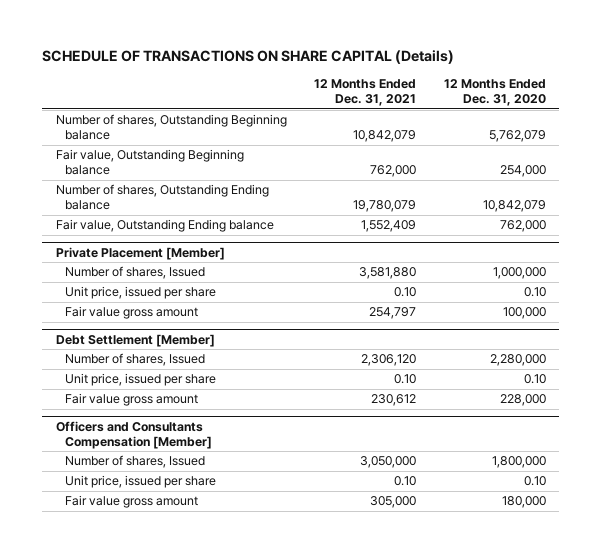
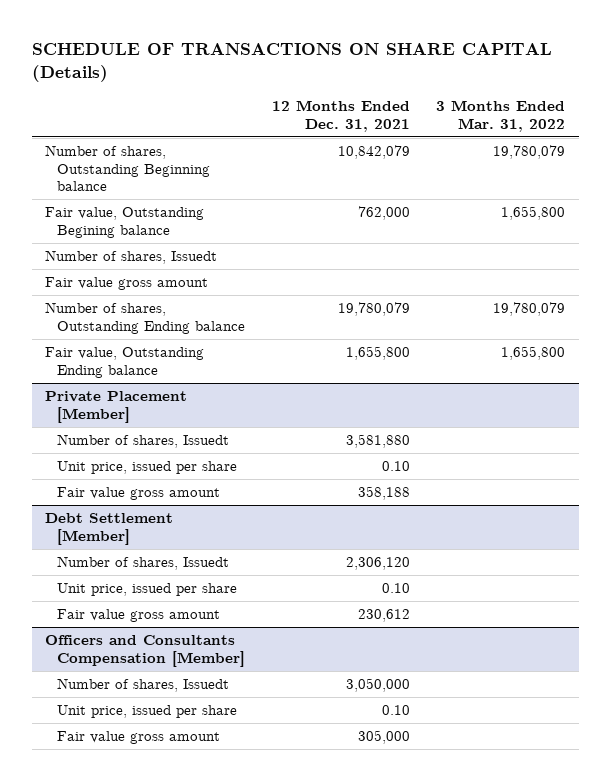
- | 12 Months Ended Dec. 31, 2021 | 12 Months Ended Dec. 31, 2020
+ | 12 Months Ended Dec. 31, 2021 | 3 Months Ended Mar. 31, 2022
- Fair value, Outstanding Beginning balance | 762,000 | 254,000
+ Fair value, Outstanding Begining balance | 762,000 | 1,655,800
+ Number of shares, Issuedt
+ Fair value gross amount
- Fair value, Outstanding Ending balance | 1,552,409 | 762,000
+ Fair value, Outstanding Ending balance | 1,655,800 | 1,655,800
@ Private Placement [Member]
- Number of shares, Issued | 3,581,880 | 1,000,000
+ Number of shares, Issuedt | 3,581,880 |
- Fair value gross amount | 254,797 | 100,000
+ Fair value gross amount | 358,188 |
@ Debt Settlement [Member]
- Number of shares, Issued | 2,306,120 | 2,280,000
+ Number of shares, Issuedt | 2,306,120 |
@ Officers and Consultants Compensation [Member]
- Number of shares, Issued | 3,050,000 | 1,800,000
+ Number of shares, Issuedt | 3,050,000 |

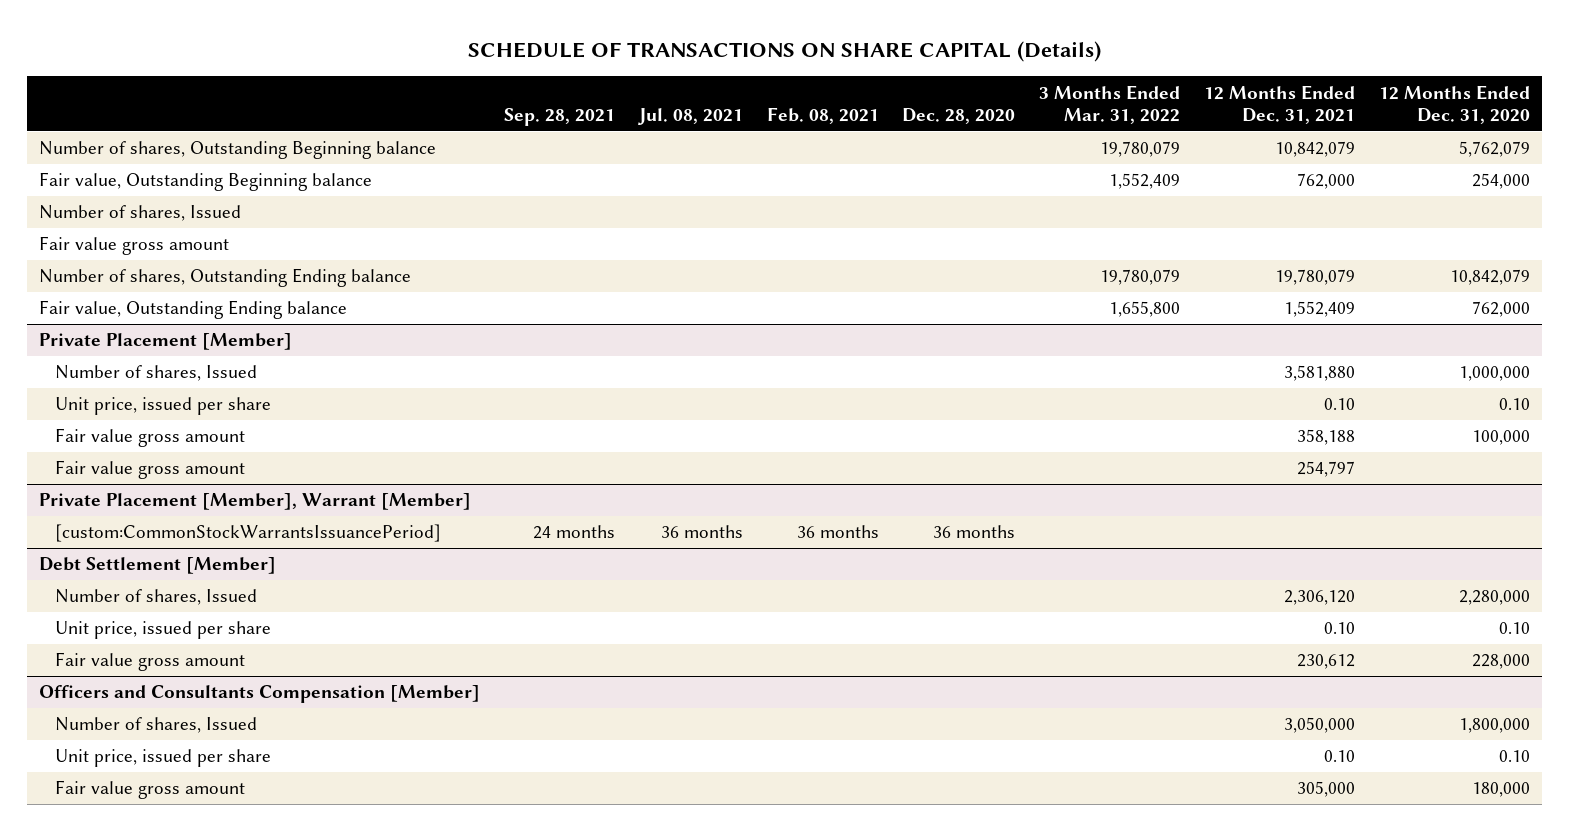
- | 12 Months Ended Dec. 31, 2021 | 3 Months Ended Mar. 31, 2022
+ | Sep. 28, 2021 | Jul. 08, 2021 | Feb. 08, 2021 | Dec. 28, 2020 | 3 Months Ended Mar. 31, 2022 | 12 Months Ended Dec. 31, 2021 | 12 Months Ended Dec. 31, 2020
- Fair value, Outstanding Begining balance | 762,000 | 1,655,800
- Number of shares, Issuedt
+ Fair value, Outstanding Beginning balance | | | | | 1,552,409 | 762,000 | 254,000
+ Number of shares, Issued
- Fair value, Outstanding Ending balance | 1,655,800 | 1,655,800
+ Fair value, Outstanding Ending balance | | | | | 1,655,800 | 1,552,409 | 762,000
@ Private Placement [Member]
- Number of shares, Issuedt | 3,581,880 |
+ Number of shares, Issued | | | | | | 3,581,880 | 1,000,000
+ Fair value gross amount | | | | | | 254,797 |
+ Private Placement [Member], Warrant [Member]
+ [custom:CommonStockWarrantsIssuancePeriod] | 24 months | 36 months | 36 months | 36 months | | |
@ Debt Settlement [Member]
- Number of shares, Issuedt | 2,306,120 |
+ Number of shares, Issued | | | | | | 2,306,120 | 2,280,000
@ Officers and Consultants Compensation [Member]
- Number of shares, Issuedt | 3,050,000 |
+ Number of shares, Issued | | | | | | 3,050,000 | 1,800,000

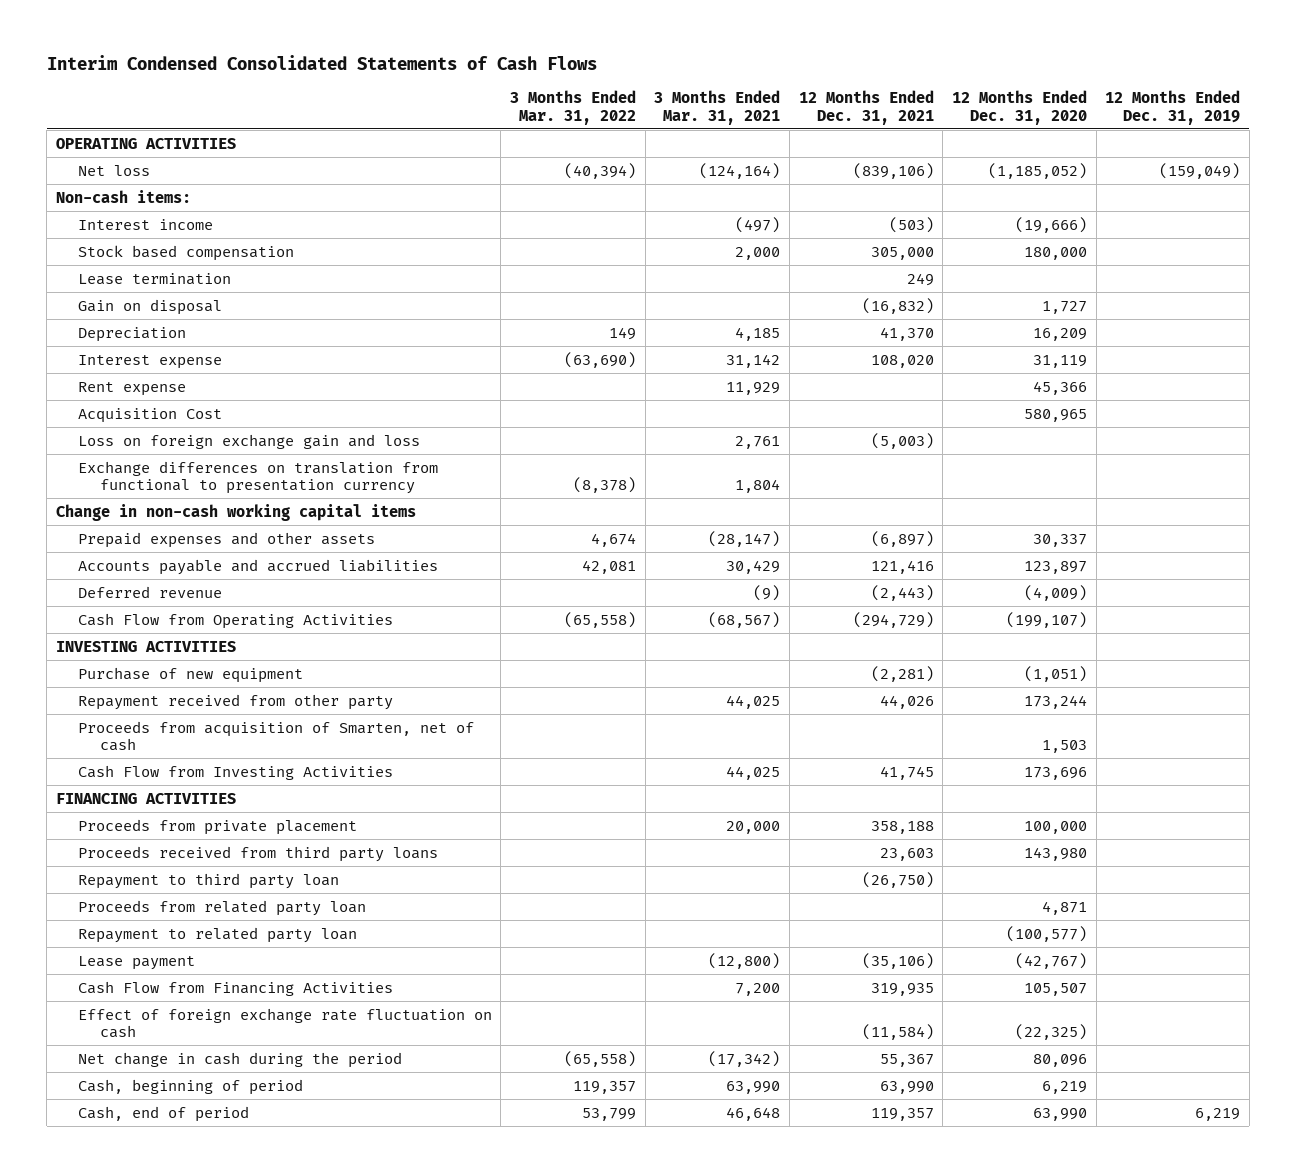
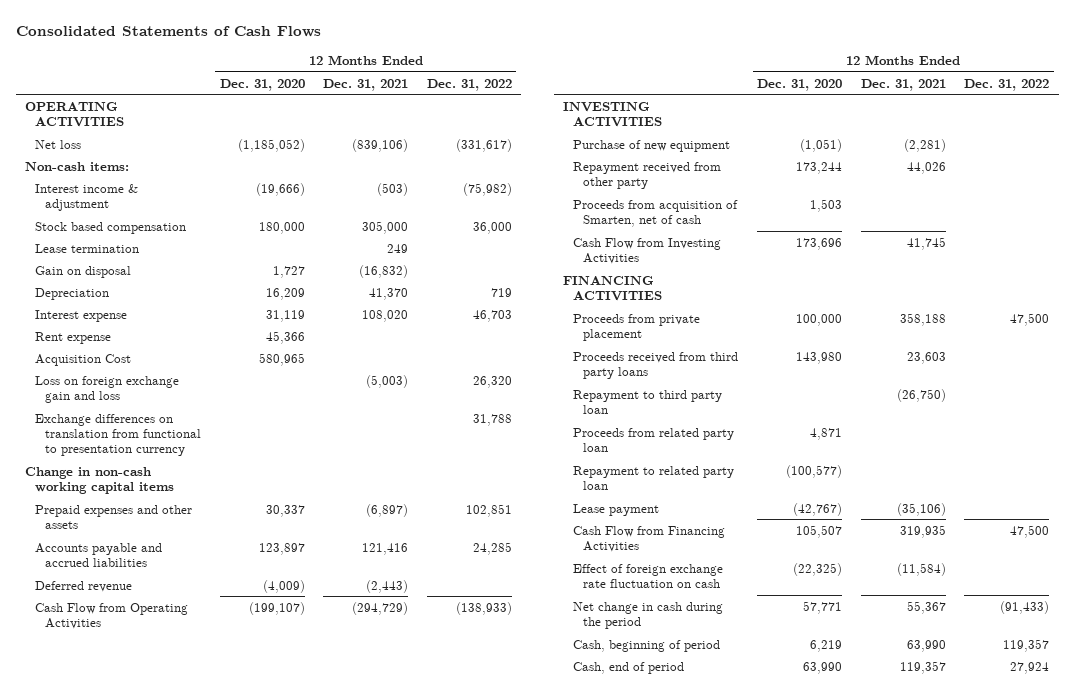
- Interim Condensed Consolidated Statements of Cash Flows
+ Consolidated Statements of Cash Flows
- | 3 Months Ended Mar. 31, 2022 | 3 Months Ended Mar. 31, 2021 | 12 Months Ended Dec. 31, 2021 | 12 Months Ended Dec. 31, 2020 | 12 Months Ended Dec. 31, 2019
+ | 12 Months Ended Dec. 31, 2020 | 12 Months Ended Dec. 31, 2021 | 12 Months Ended Dec. 31, 2022
- Interest income | | (497) | (503) | (19,666) |
+ Interest income & adjustment | (19,666) | (503) | (75,982)
- Net change in cash during the period | (65,558) | (17,342) | 55,367 | 80,096 |
+ Net change in cash during the period | 57,771 | 55,367 | (91,433)

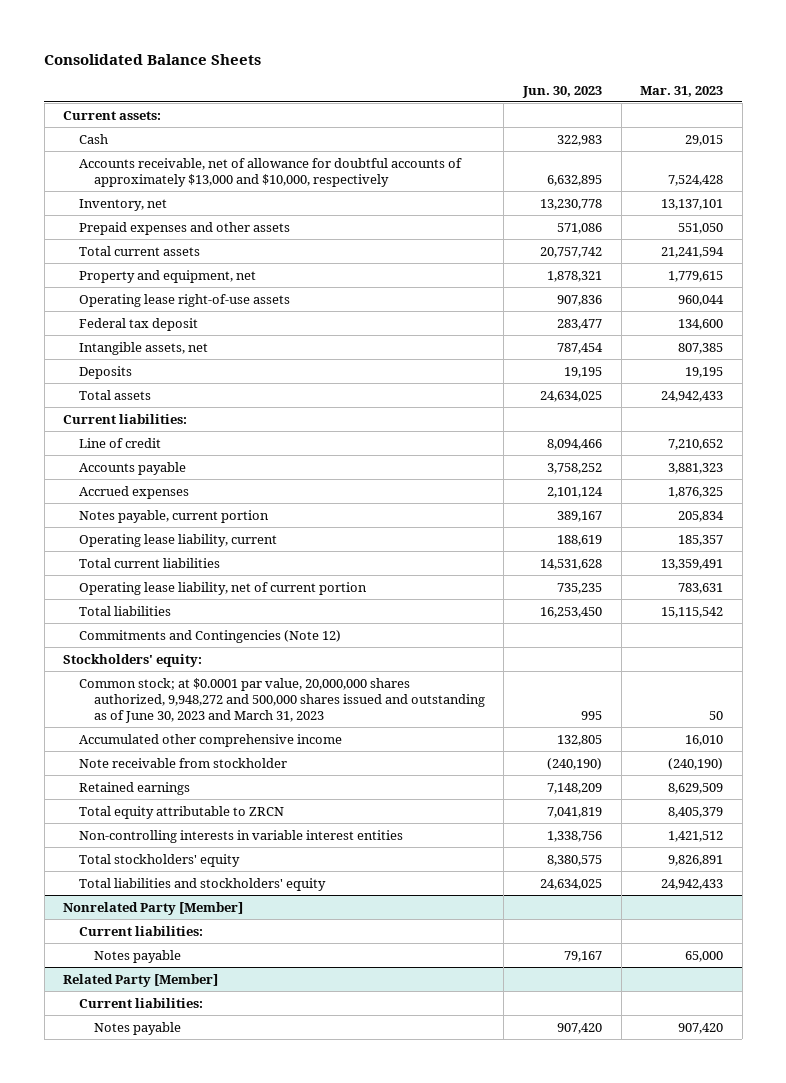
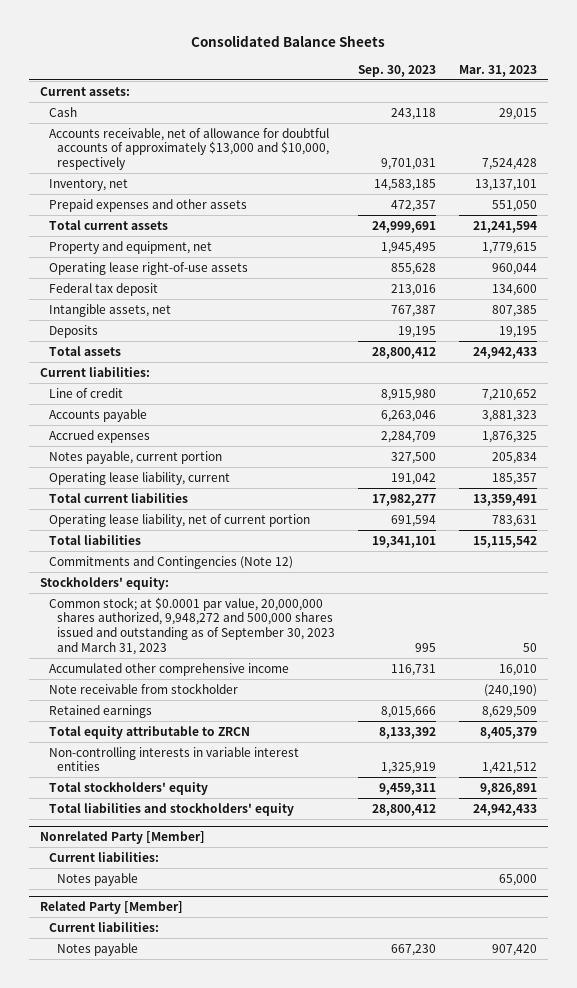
- | Jun. 30, 2023 | Mar. 31, 2023
+ | Sep. 30, 2023 | Mar. 31, 2023
- Common stock; at $0.0001 par value, 20,000,000 shares authorized, 9,948,272 and 500,000 shares issued and outstanding as of June 30, 2023 and March 31, 2023 | 995 | 50
+ Common stock; at $0.0001 par value, 20,000,000 shares authorized, 9,948,272 and 500,000 shares issued and outstanding as of September 30, 2023 and March 31, 2023 | 995 | 50

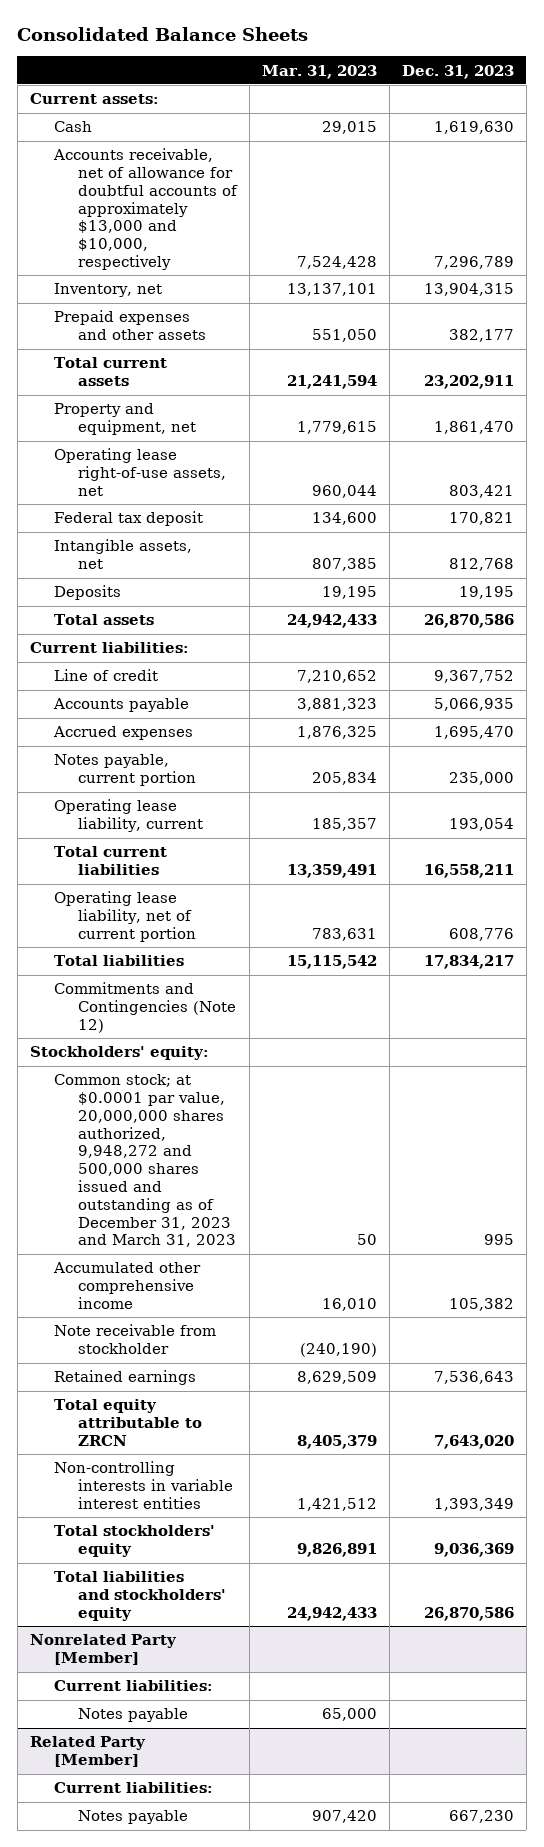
- | Sep. 30, 2023 | Mar. 31, 2023
+ | Mar. 31, 2023 | Dec. 31, 2023
- Operating lease right-of-use assets | 855,628 | 960,044
+ Operating lease right-of-use assets, net | 960,044 | 803,421
- Common stock; at $0.0001 par value, 20,000,000 shares authorized, 9,948,272 and 500,000 shares issued and outstanding as of September 30, 2023 and March 31, 2023 | 995 | 50
+ Common stock; at $0.0001 par value, 20,000,000 shares authorized, 9,948,272 and 500,000 shares issued and outstanding as of December 31, 2023 and March 31, 2023 | 50 | 995

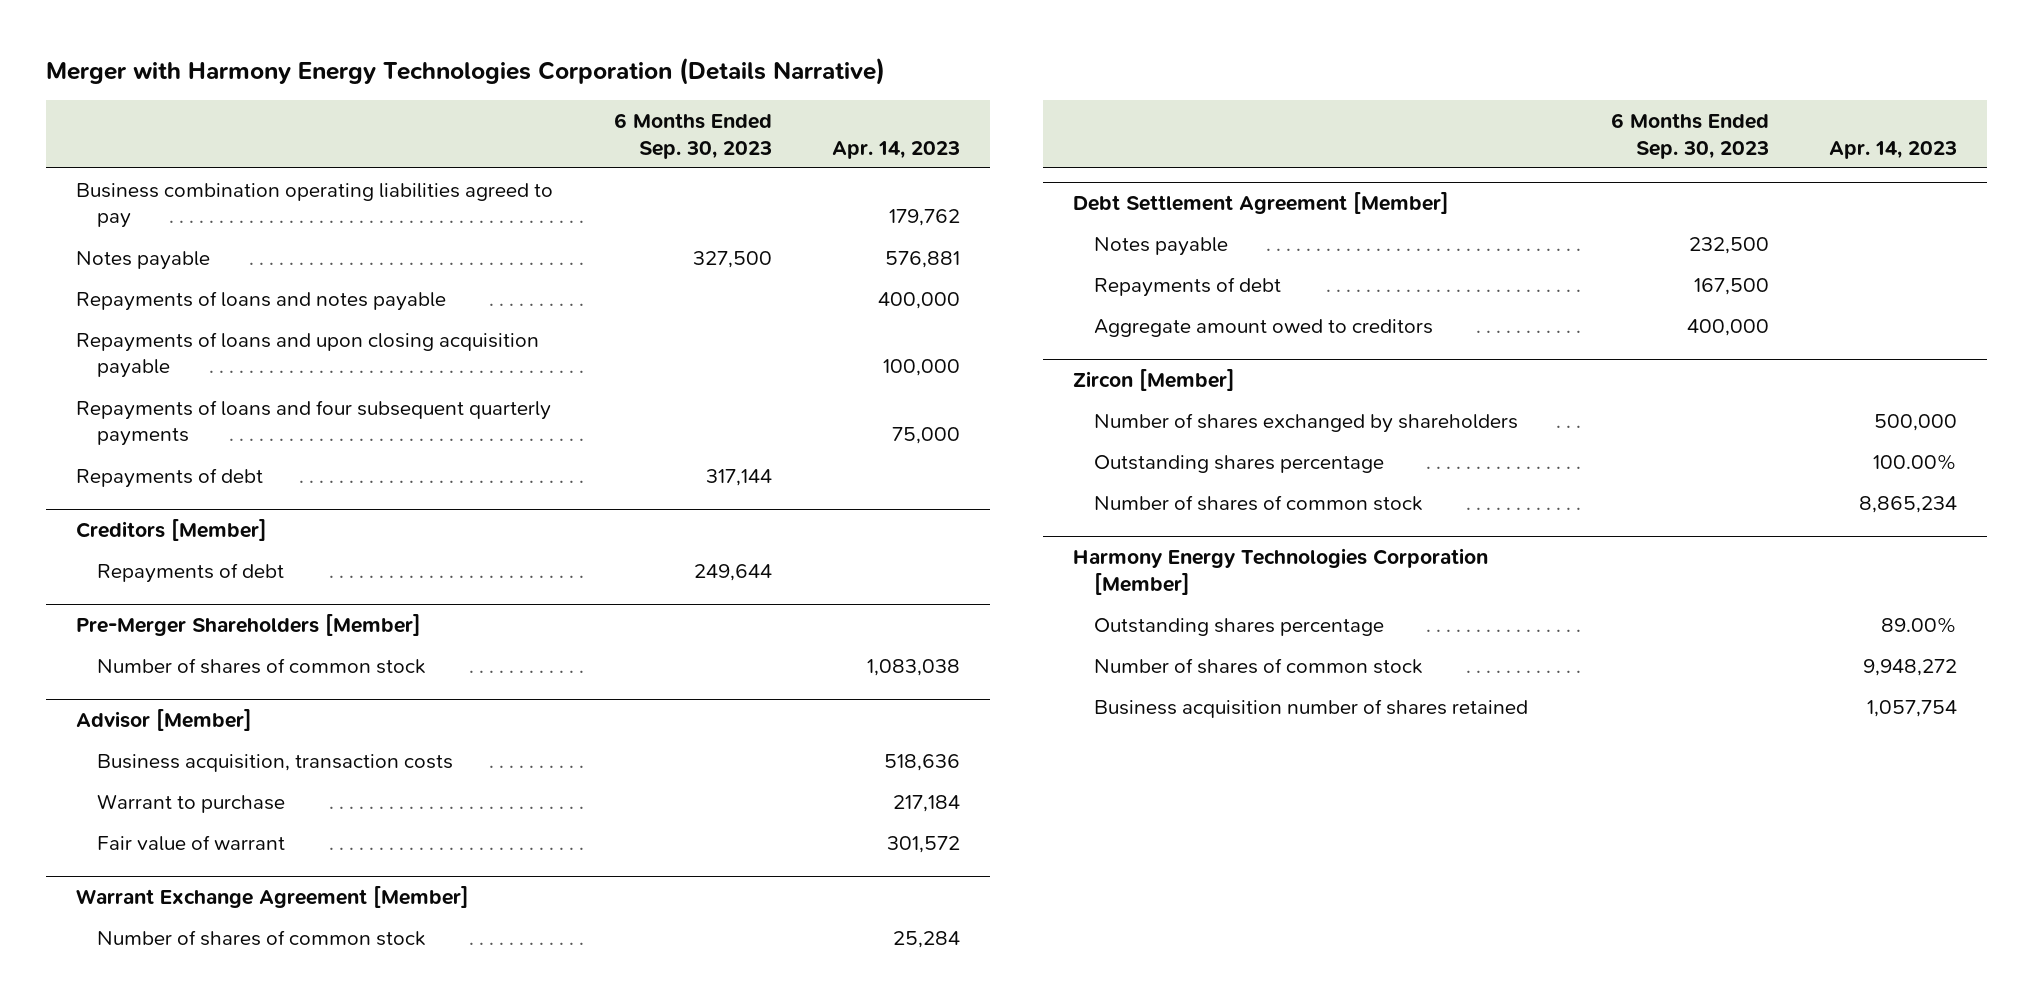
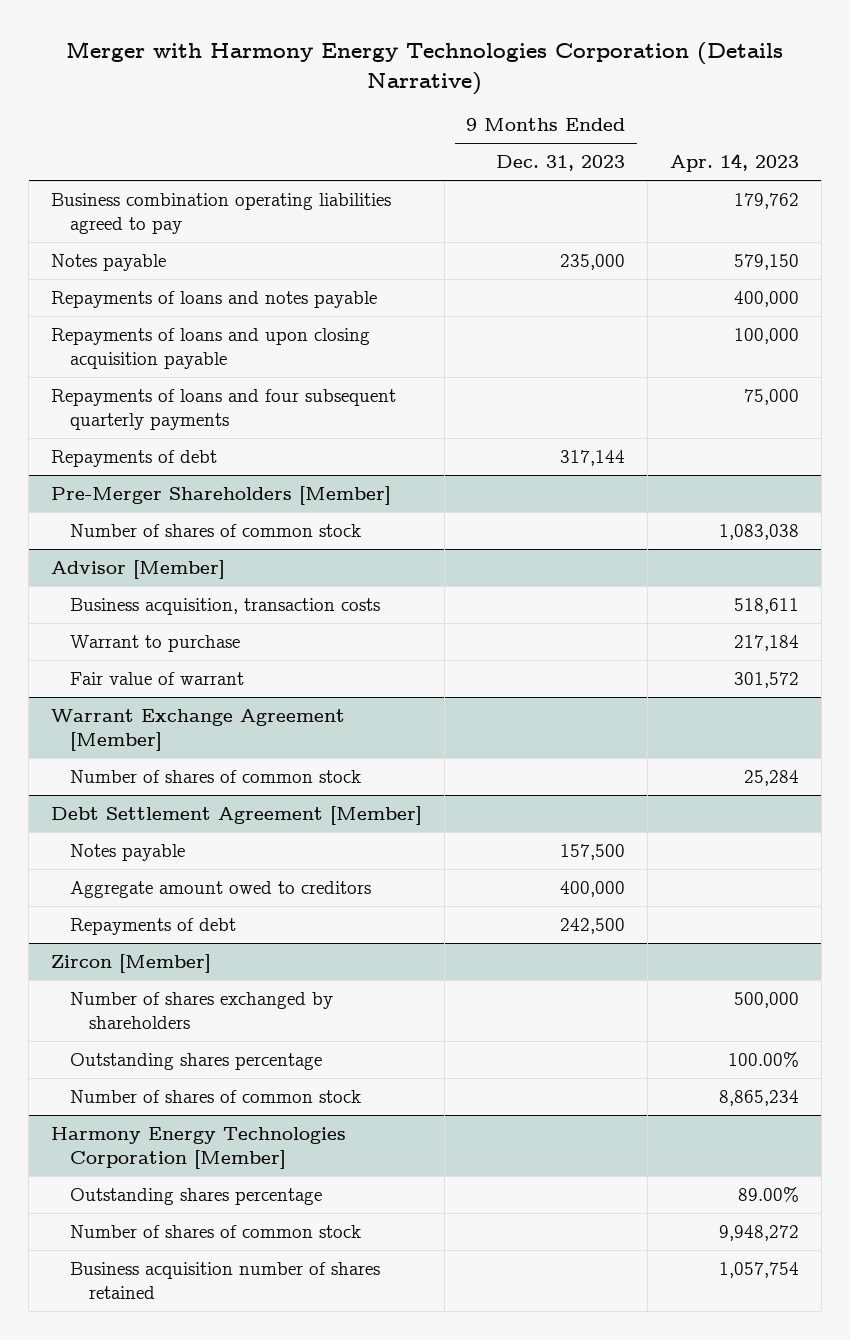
- | 6 Months Ended Sep. 30, 2023 | Apr. 14, 2023
+ | 9 Months Ended Dec. 31, 2023 | Apr. 14, 2023
- Notes payable | 327,500 | 576,881
+ Notes payable | 235,000 | 579,150
- Creditors [Member]
- Repayments of debt | 249,644 |
@ Advisor [Member]
- Business acquisition, transaction costs | | 518,636
+ Business acquisition, transaction costs | | 518,611
@ Debt Settlement Agreement [Member]
moved down: Repayments of debt | 242,500 |

